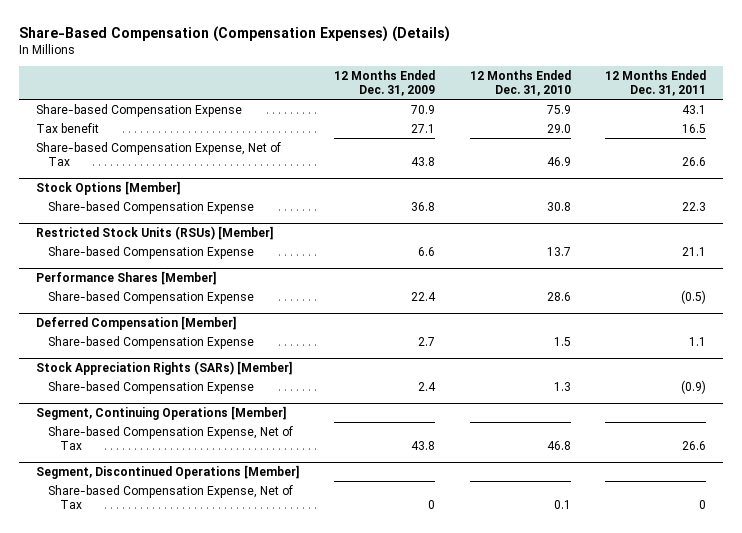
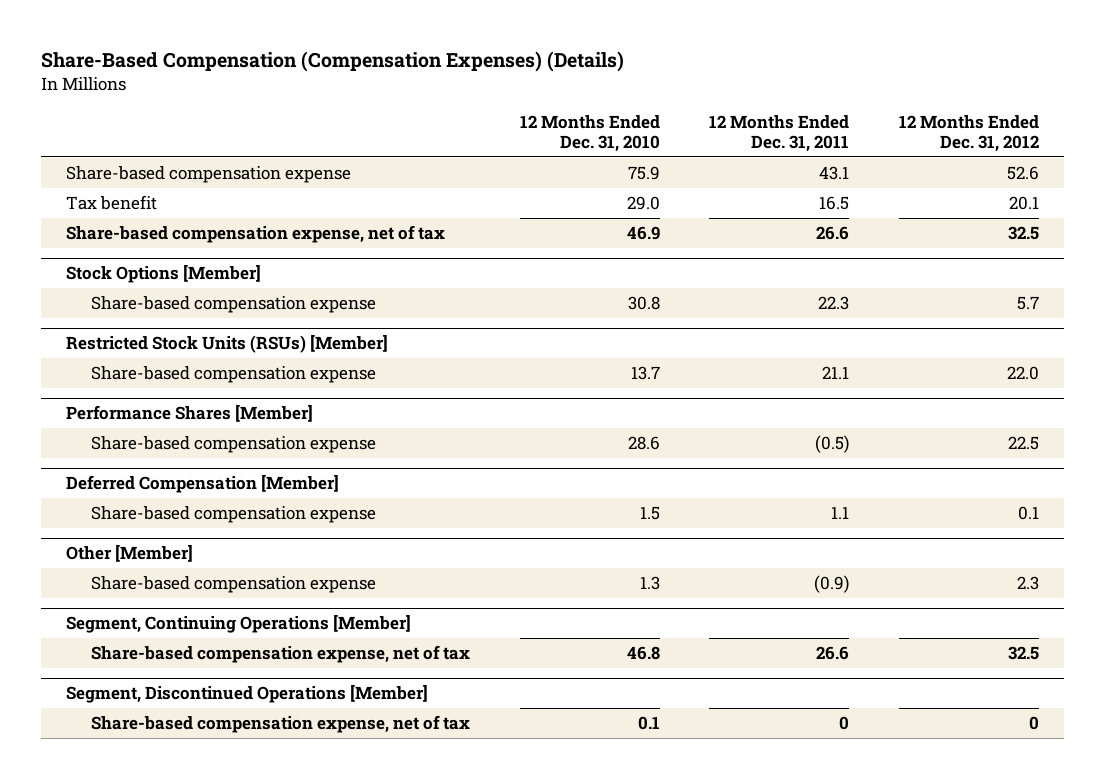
- | 12 Months Ended Dec. 31, 2009 | 12 Months Ended Dec. 31, 2010 | 12 Months Ended Dec. 31, 2011
+ | 12 Months Ended Dec. 31, 2010 | 12 Months Ended Dec. 31, 2011 | 12 Months Ended Dec. 31, 2012
- Share-based Compensation Expense | 70.9 | 75.9 | 43.1
+ Share-based compensation expense | 75.9 | 43.1 | 52.6
- Share-based Compensation Expense, Net of Tax | 43.8 | 46.9 | 26.6
+ Share-based compensation expense, net of tax | 46.9 | 26.6 | 32.5
@ Stock Options [Member]
- Share-based Compensation Expense | 36.8 | 30.8 | 22.3
+ Share-based compensation expense | 30.8 | 22.3 | 5.7
@ Restricted Stock Units (RSUs) [Member]
- Share-based Compensation Expense | 6.6 | 13.7 | 21.1
+ Share-based compensation expense | 13.7 | 21.1 | 22.0
@ Performance Shares [Member]
- Share-based Compensation Expense | 22.4 | 28.6 | (0.5)
+ Share-based compensation expense | 28.6 | (0.5) | 22.5
@ Deferred Compensation [Member]
- Share-based Compensation Expense | 2.7 | 1.5 | 1.1
- Stock Appreciation Rights (SARs) [Member]
- Share-based Compensation Expense | 2.4 | 1.3 | (0.9)
@ Deferred Compensation [Member]
+ Share-based compensation expense | 1.5 | 1.1 | 0.1
+ Other [Member]
+ Share-based compensation expense | 1.3 | (0.9) | 2.3
@ Segment, Continuing Operations [Member]
- Share-based Compensation Expense, Net of Tax | 43.8 | 46.8 | 26.6
+ Share-based compensation expense, net of tax | 46.8 | 26.6 | 32.5
@ Segment, Discontinued Operations [Member]
- Share-based Compensation Expense, Net of Tax | 0 | 0.1 | 0
+ Share-based compensation expense, net of tax | 0.1 | 0 | 0

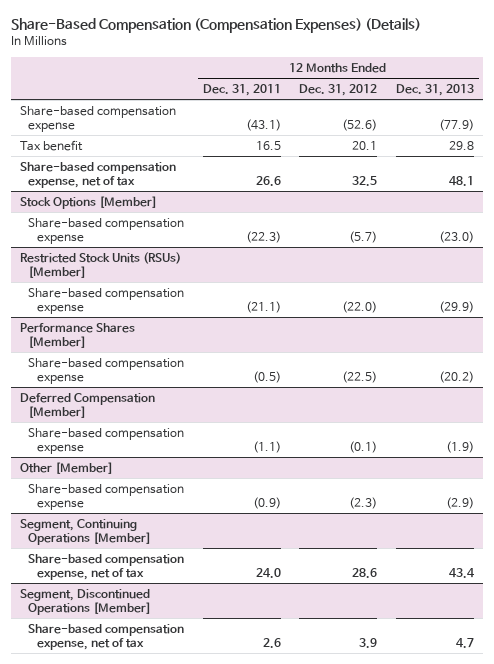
- | 12 Months Ended Dec. 31, 2010 | 12 Months Ended Dec. 31, 2011 | 12 Months Ended Dec. 31, 2012
+ | 12 Months Ended Dec. 31, 2011 | 12 Months Ended Dec. 31, 2012 | 12 Months Ended Dec. 31, 2013
- Share-based compensation expense | 75.9 | 43.1 | 52.6
+ Share-based compensation expense | (43.1) | (52.6) | (77.9)
@ Stock Options [Member]
- Share-based compensation expense | 30.8 | 22.3 | 5.7
+ Share-based compensation expense | (22.3) | (5.7) | (23.0)
@ Restricted Stock Units (RSUs) [Member]
- Share-based compensation expense | 13.7 | 21.1 | 22.0
+ Share-based compensation expense | (21.1) | (22.0) | (29.9)
@ Performance Shares [Member]
- Share-based compensation expense | 28.6 | (0.5) | 22.5
+ Share-based compensation expense | (0.5) | (22.5) | (20.2)
@ Deferred Compensation [Member]
- Share-based compensation expense | 1.5 | 1.1 | 0.1
+ Share-based compensation expense | (1.1) | (0.1) | (1.9)
@ Other [Member]
- Share-based compensation expense | 1.3 | (0.9) | 2.3
+ Share-based compensation expense | (0.9) | (2.3) | (2.9)
@ Segment, Continuing Operations [Member]
- Share-based compensation expense, net of tax | 46.8 | 26.6 | 32.5
+ Share-based compensation expense, net of tax | 24.0 | 28.6 | 43.4
@ Segment, Discontinued Operations [Member]
- Share-based compensation expense, net of tax | 0.1 | 0 | 0
+ Share-based compensation expense, net of tax | 2.6 | 3.9 | 4.7

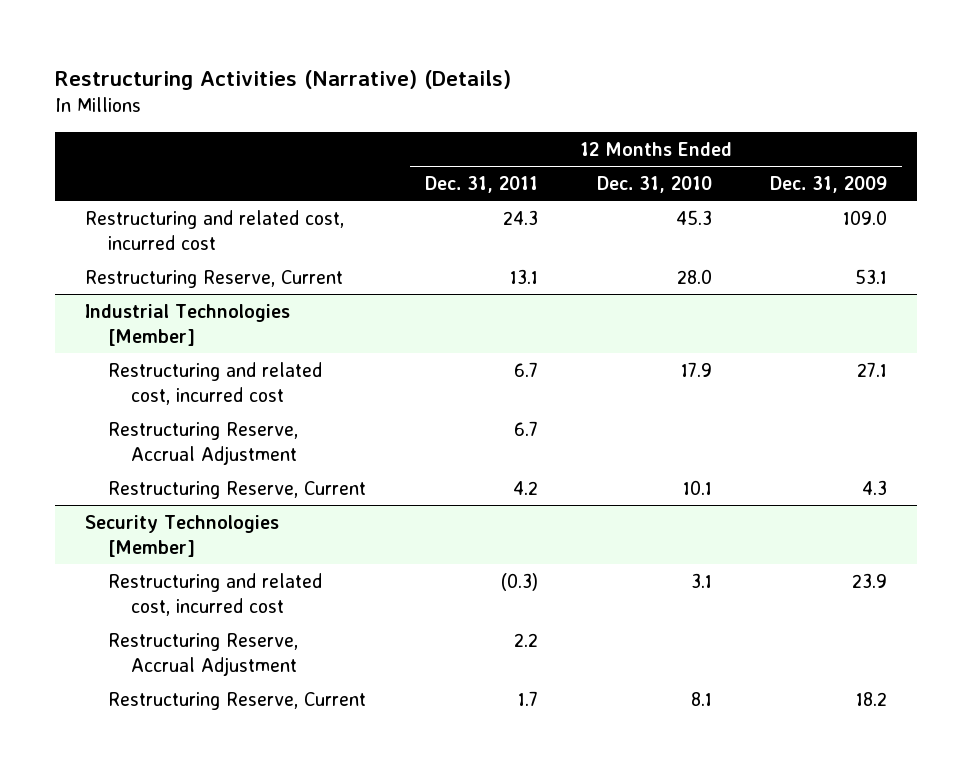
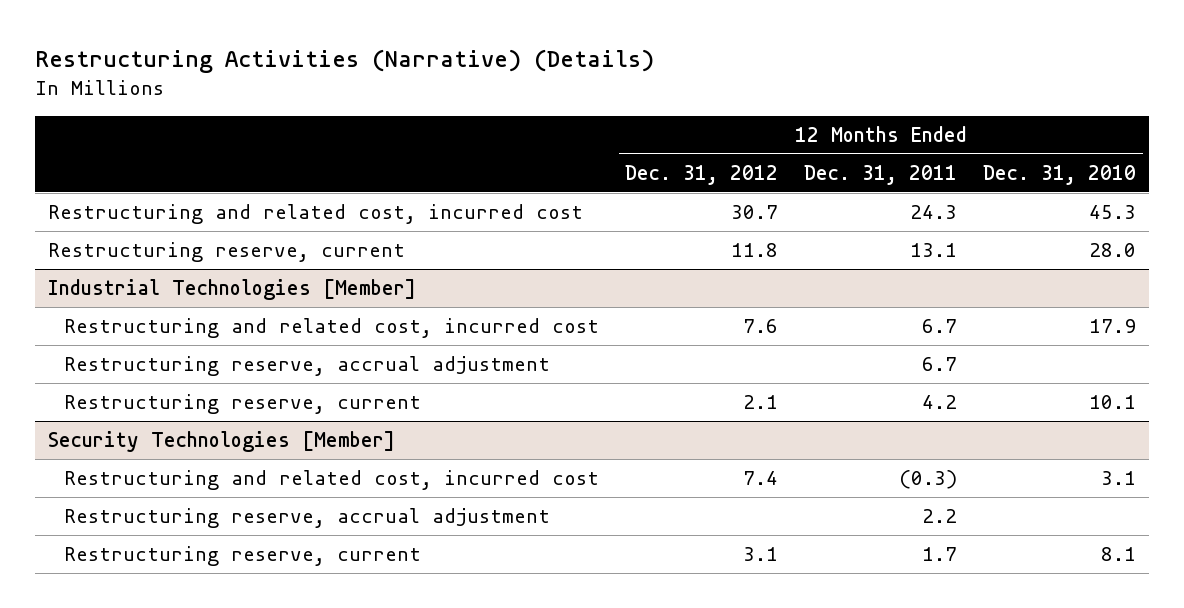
- | 12 Months Ended Dec. 31, 2011 | 12 Months Ended Dec. 31, 2010 | 12 Months Ended Dec. 31, 2009
+ | 12 Months Ended Dec. 31, 2012 | 12 Months Ended Dec. 31, 2011 | 12 Months Ended Dec. 31, 2010
- Restructuring Reserve, Current | 13.1 | 28.0 | 53.1
+ Restructuring reserve, current | 11.8 | 13.1 | 28.0
@ Industrial Technologies [Member]
- Restructuring Reserve, Accrual Adjustment | 6.7 | |
- Restructuring Reserve, Current | 4.2 | 10.1 | 4.3
+ Restructuring reserve, accrual adjustment | | 6.7 |
+ Restructuring reserve, current | 2.1 | 4.2 | 10.1
@ Security Technologies [Member]
- Restructuring Reserve, Accrual Adjustment | 2.2 | |
- Restructuring Reserve, Current | 1.7 | 8.1 | 18.2
+ Restructuring reserve, accrual adjustment | | 2.2 |
+ Restructuring reserve, current | 3.1 | 1.7 | 8.1

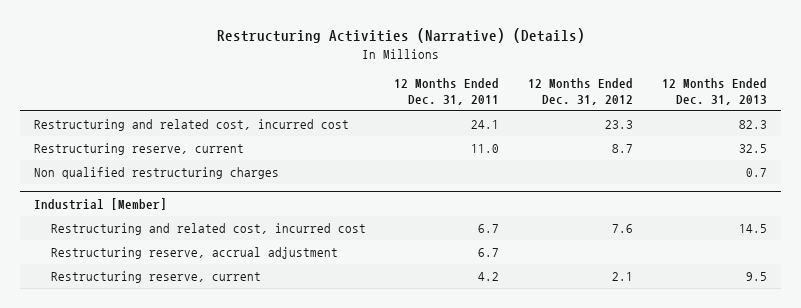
- | 12 Months Ended Dec. 31, 2012 | 12 Months Ended Dec. 31, 2011 | 12 Months Ended Dec. 31, 2010
+ | 12 Months Ended Dec. 31, 2011 | 12 Months Ended Dec. 31, 2012 | 12 Months Ended Dec. 31, 2013
- Restructuring and related cost, incurred cost | 30.7 | 24.3 | 45.3
- Restructuring reserve, current | 11.8 | 13.1 | 28.0
- Industrial Technologies [Member]
+ Restructuring and related cost, incurred cost | 24.1 | 23.3 | 82.3
+ Restructuring reserve, current | 11.0 | 8.7 | 32.5
+ Non qualified restructuring charges | | | 0.7
+ Industrial [Member]
- Security Technologies [Member]
- Restructuring and related cost, incurred cost | 7.4 | (0.3) | 3.1
- Restructuring reserve, accrual adjustment | | 2.2 |
- Restructuring reserve, current | 3.1 | 1.7 | 8.1

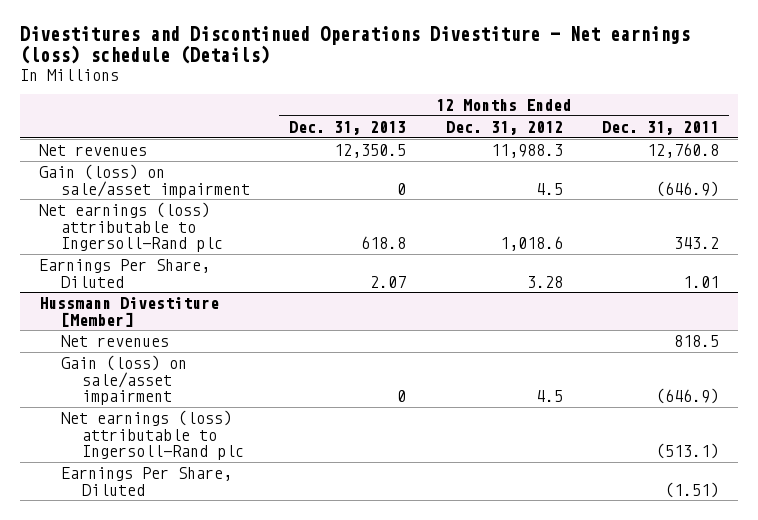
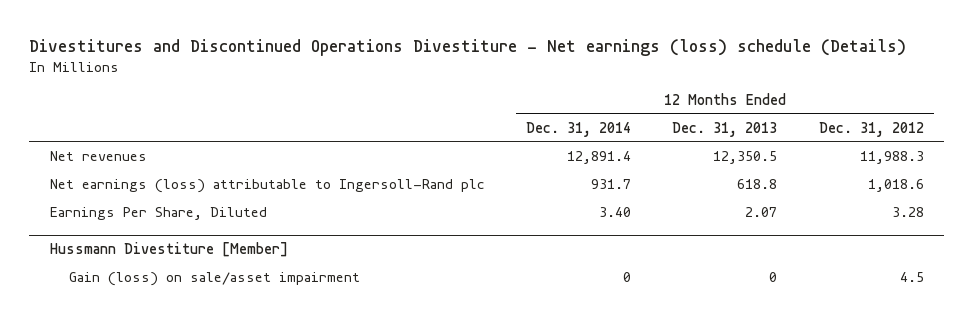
- | 12 Months Ended Dec. 31, 2013 | 12 Months Ended Dec. 31, 2012 | 12 Months Ended Dec. 31, 2011
+ | 12 Months Ended Dec. 31, 2014 | 12 Months Ended Dec. 31, 2013 | 12 Months Ended Dec. 31, 2012
- Gain (loss) on sale/asset impairment | 0 | 4.5 | (646.9)
@ Hussmann Divestiture [Member]
- Net revenues | | | 818.5
- Net earnings (loss) attributable to Ingersoll-Rand plc | | | (513.1)
- Earnings Per Share, Diluted | | | (1.51)

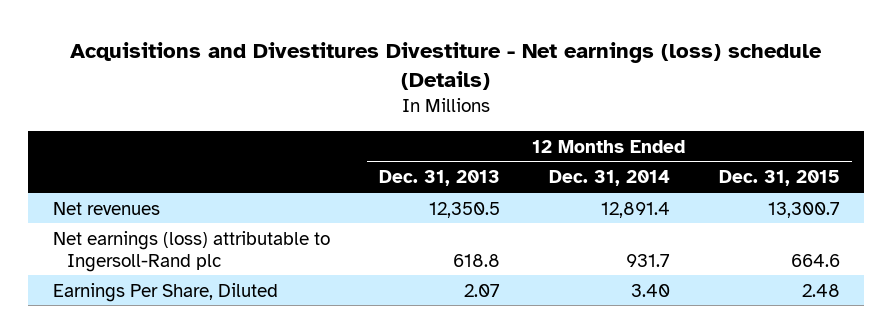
- Divestitures and Discontinued Operations Divestiture - Net earnings (loss) schedule (Details)
+ Acquisitions and Divestitures Divestiture - Net earnings (loss) schedule (Details)
- | 12 Months Ended Dec. 31, 2014 | 12 Months Ended Dec. 31, 2013 | 12 Months Ended Dec. 31, 2012
+ | 12 Months Ended Dec. 31, 2013 | 12 Months Ended Dec. 31, 2014 | 12 Months Ended Dec. 31, 2015
- Hussmann Divestiture [Member]
- Gain (loss) on sale/asset impairment | 0 | 0 | 4.5

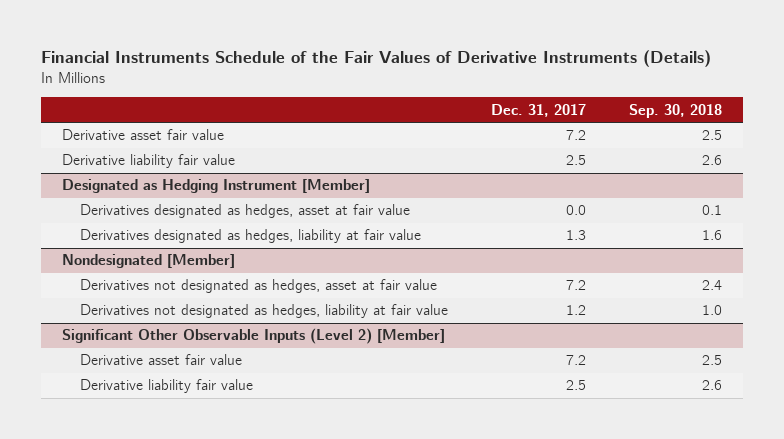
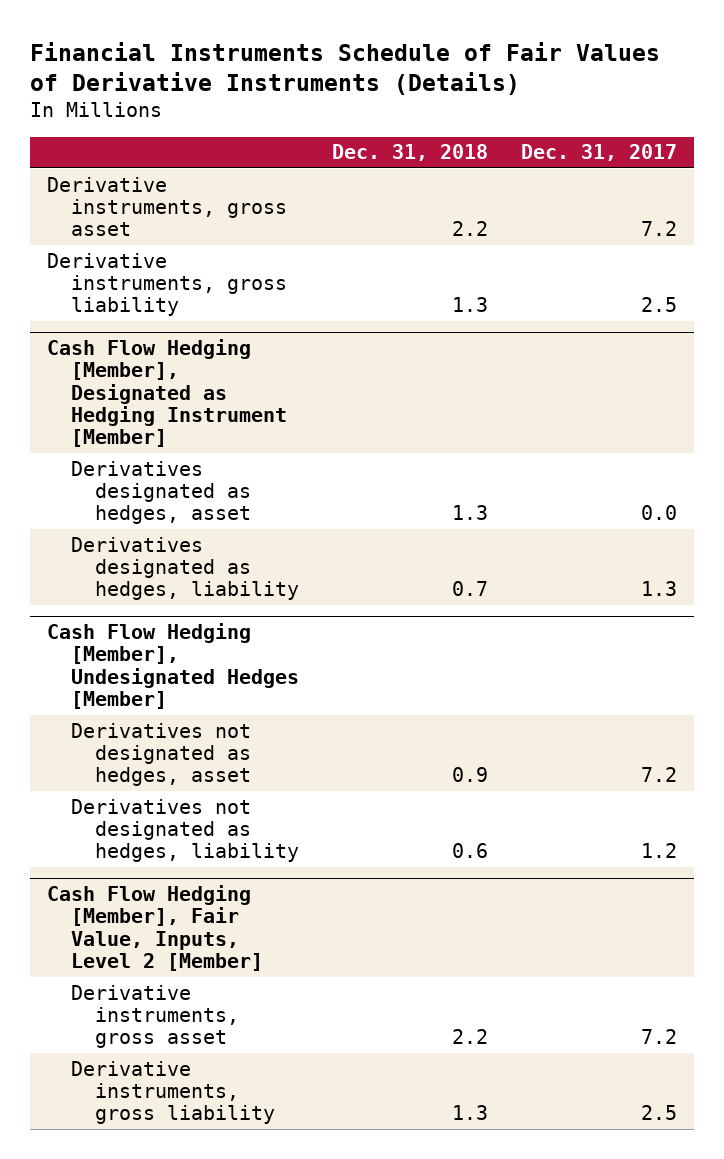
- Financial Instruments Schedule of the Fair Values of Derivative Instruments (Details)
+ Financial Instruments Schedule of Fair Values of Derivative Instruments (Details)
- | Dec. 31, 2017 | Sep. 30, 2018
+ | Dec. 31, 2018 | Dec. 31, 2017
- Derivative asset fair value | 7.2 | 2.5
- Derivative liability fair value | 2.5 | 2.6
- Designated as Hedging Instrument [Member]
- Derivatives designated as hedges, asset at fair value | 0.0 | 0.1
- Derivatives designated as hedges, liability at fair value | 1.3 | 1.6
- Nondesignated [Member]
- Derivatives not designated as hedges, asset at fair value | 7.2 | 2.4
- Derivatives not designated as hedges, liability at fair value | 1.2 | 1.0
- Significant Other Observable Inputs (Level 2) [Member]
- Derivative asset fair value | 7.2 | 2.5
- Derivative liability fair value | 2.5 | 2.6
+ Derivative instruments, gross asset | 2.2 | 7.2
+ Derivative instruments, gross liability | 1.3 | 2.5
+ Cash Flow Hedging [Member], Designated as Hedging Instrument [Member]
+ Derivatives designated as hedges, asset | 1.3 | 0.0
+ Derivatives designated as hedges, liability | 0.7 | 1.3
+ Cash Flow Hedging [Member], Undesignated Hedges [Member]
+ Derivatives not designated as hedges, asset | 0.9 | 7.2
+ Derivatives not designated as hedges, liability | 0.6 | 1.2
+ Cash Flow Hedging [Member], Fair Value, Inputs, Level 2 [Member]
+ Derivative instruments, gross asset | 2.2 | 7.2
+ Derivative instruments, gross liability | 1.3 | 2.5

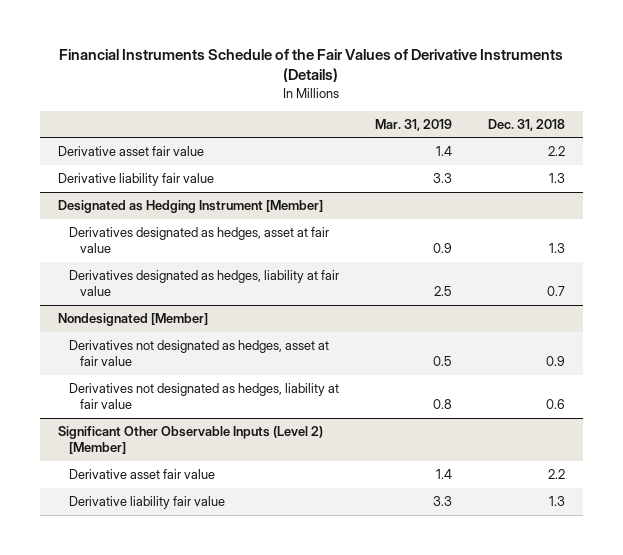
- Financial Instruments Schedule of Fair Values of Derivative Instruments (Details)
+ Financial Instruments Schedule of the Fair Values of Derivative Instruments (Details)
- | Dec. 31, 2018 | Dec. 31, 2017
+ | Mar. 31, 2019 | Dec. 31, 2018
- Derivative instruments, gross asset | 2.2 | 7.2
- Derivative instruments, gross liability | 1.3 | 2.5
- Cash Flow Hedging [Member], Designated as Hedging Instrument [Member]
- Derivatives designated as hedges, asset | 1.3 | 0.0
- Derivatives designated as hedges, liability | 0.7 | 1.3
- Cash Flow Hedging [Member], Undesignated Hedges [Member]
- Derivatives not designated as hedges, asset | 0.9 | 7.2
- Derivatives not designated as hedges, liability | 0.6 | 1.2
- Cash Flow Hedging [Member], Fair Value, Inputs, Level 2 [Member]
- Derivative instruments, gross asset | 2.2 | 7.2
- Derivative instruments, gross liability | 1.3 | 2.5
+ Derivative asset fair value | 1.4 | 2.2
+ Derivative liability fair value | 3.3 | 1.3
+ Designated as Hedging Instrument [Member]
+ Derivatives designated as hedges, asset at fair value | 0.9 | 1.3
+ Derivatives designated as hedges, liability at fair value | 2.5 | 0.7
+ Nondesignated [Member]
+ Derivatives not designated as hedges, asset at fair value | 0.5 | 0.9
+ Derivatives not designated as hedges, liability at fair value | 0.8 | 0.6
+ Significant Other Observable Inputs (Level 2) [Member]
+ Derivative asset fair value | 1.4 | 2.2
+ Derivative liability fair value | 3.3 | 1.3

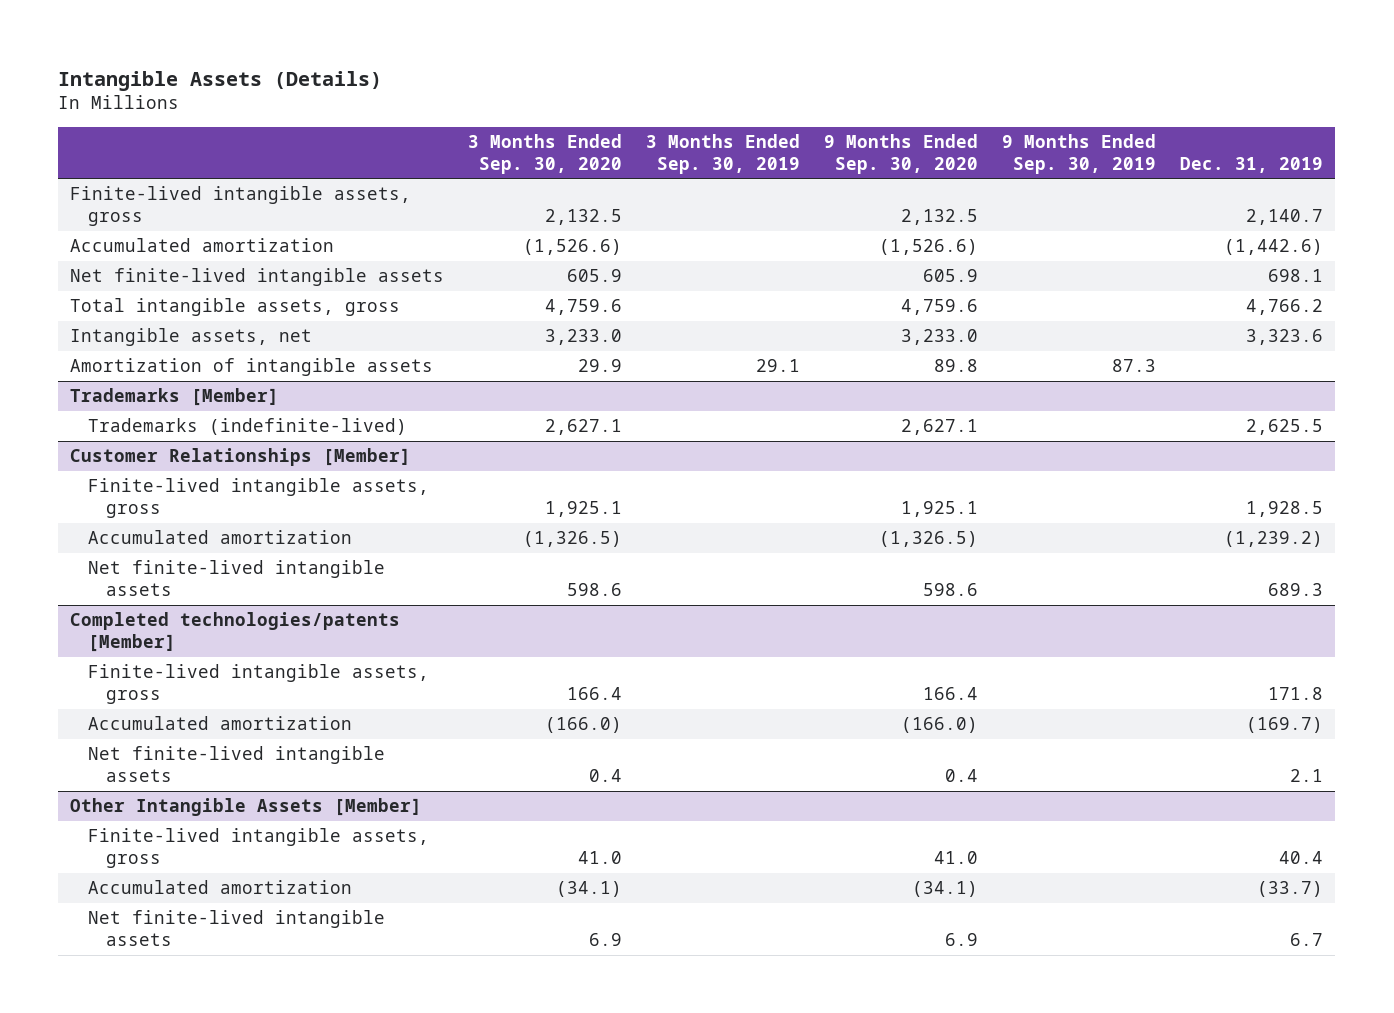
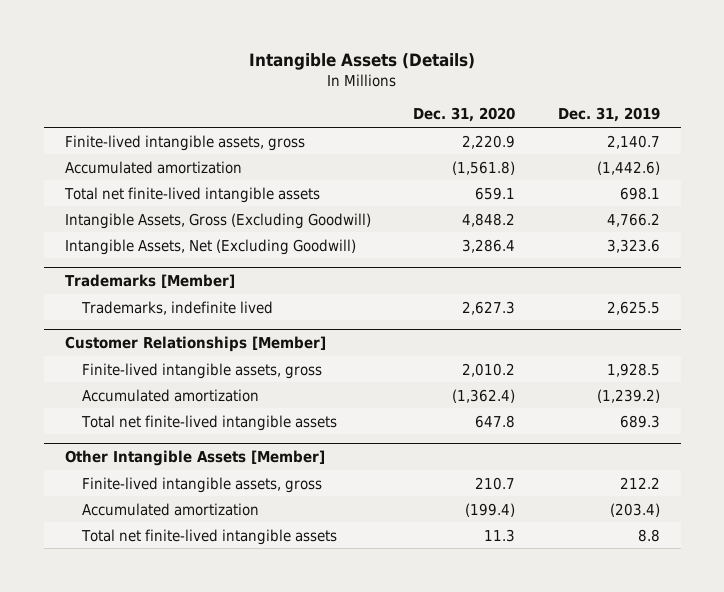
- | 3 Months Ended Sep. 30, 2020 | 3 Months Ended Sep. 30, 2019 | 9 Months Ended Sep. 30, 2020 | 9 Months Ended Sep. 30, 2019 | Dec. 31, 2019
+ | Dec. 31, 2020 | Dec. 31, 2019
- Net finite-lived intangible assets | 605.9 | | 605.9 | | 698.1
- Total intangible assets, gross | 4,759.6 | | 4,759.6 | | 4,766.2
- Intangible assets, net | 3,233.0 | | 3,233.0 | | 3,323.6
- Amortization of intangible assets | 29.9 | 29.1 | 89.8 | 87.3 |
+ Total net finite-lived intangible assets | 659.1 | 698.1
+ Intangible Assets, Gross (Excluding Goodwill) | 4,848.2 | 4,766.2
+ Intangible Assets, Net (Excluding Goodwill) | 3,286.4 | 3,323.6
@ Trademarks [Member]
- Trademarks (indefinite-lived) | 2,627.1 | | 2,627.1 | | 2,625.5
+ Trademarks, indefinite lived | 2,627.3 | 2,625.5
@ Customer Relationships [Member]
- Net finite-lived intangible assets | 598.6 | | 598.6 | | 689.3
- Completed technologies/patents [Member]
- Finite-lived intangible assets, gross | 166.4 | | 166.4 | | 171.8
- Accumulated amortization | (166.0) | | (166.0) | | (169.7)
- Net finite-lived intangible assets | 0.4 | | 0.4 | | 2.1
@ Customer Relationships [Member]
+ Total net finite-lived intangible assets | 647.8 | 689.3
@ Other Intangible Assets [Member]
- Finite-lived intangible assets, gross | 41.0 | | 41.0 | | 40.4
- Accumulated amortization | (34.1) | | (34.1) | | (33.7)
- Net finite-lived intangible assets | 6.9 | | 6.9 | | 6.7
+ Finite-lived intangible assets, gross | 210.7 | 212.2
+ Accumulated amortization | (199.4) | (203.4)
+ Total net finite-lived intangible assets | 11.3 | 8.8

